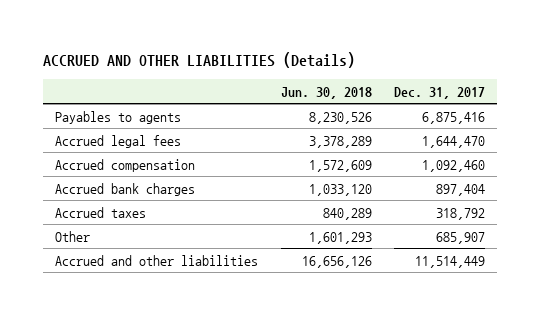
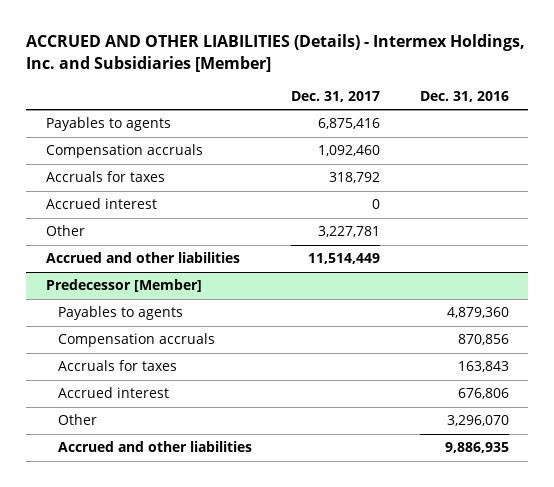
- ACCRUED AND OTHER LIABILITIES (Details)
+ ACCRUED AND OTHER LIABILITIES (Details) - Intermex Holdings, Inc. and Subsidiaries [Member]
- | Jun. 30, 2018 | Dec. 31, 2017
+ | Dec. 31, 2017 | Dec. 31, 2016
- Accrued legal fees | 3,378,289 | 1,644,470
- Accrued compensation | 1,572,609 | 1,092,460
- Accrued bank charges | 1,033,120 | 897,404
- Accrued taxes | 840,289 | 318,792
- Other | 1,601,293 | 685,907
+ Compensation accruals | 1,092,460 |
+ Accruals for taxes | 318,792 |
+ Accrued interest | 0 |
+ Other | 3,227,781 |
+ Predecessor [Member]
+ Payables to agents | | 4,879,360
+ Compensation accruals | | 870,856
+ Accruals for taxes | | 163,843
+ Accrued interest | | 676,806
+ Other | | 3,296,070
+ Accrued and other liabilities | | 9,886,935

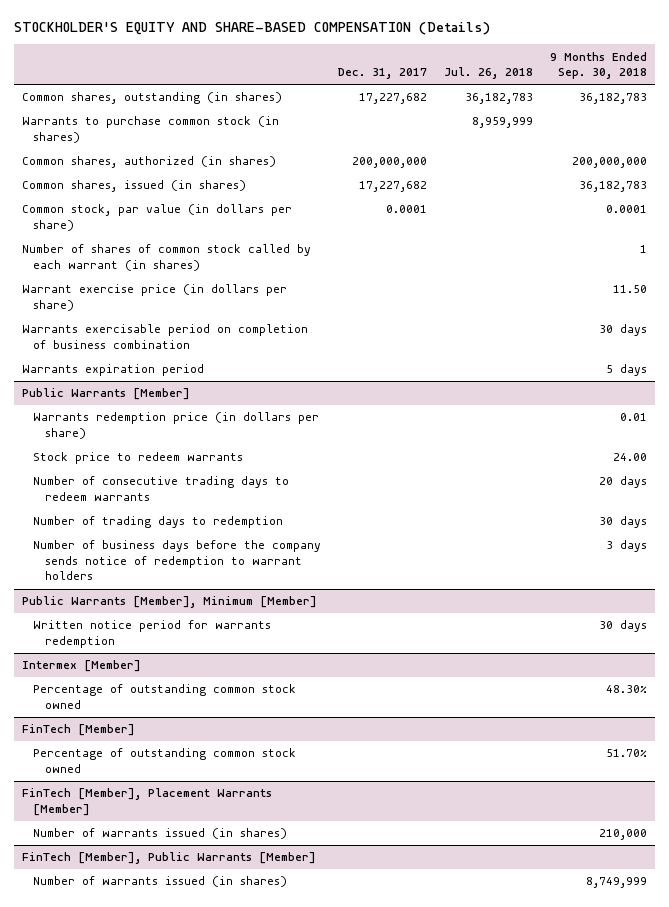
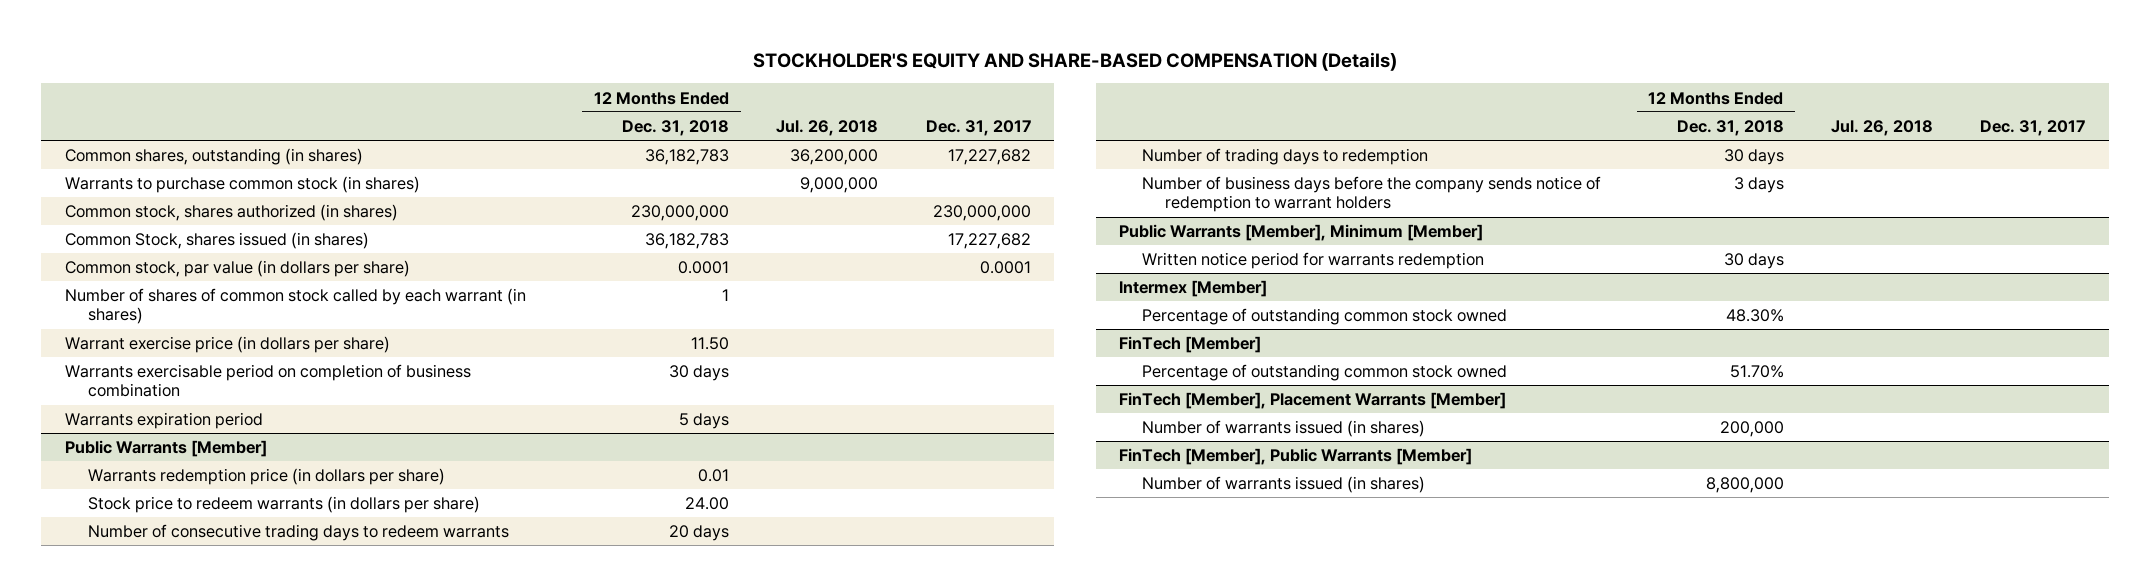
- | Dec. 31, 2017 | Jul. 26, 2018 | 9 Months Ended Sep. 30, 2018
+ | 12 Months Ended Dec. 31, 2018 | Jul. 26, 2018 | Dec. 31, 2017
- Common shares, outstanding (in shares) | 17,227,682 | 36,182,783 | 36,182,783
- Warrants to purchase common stock (in shares) | | 8,959,999 |
- Common shares, authorized (in shares) | 200,000,000 | | 200,000,000
- Common shares, issued (in shares) | 17,227,682 | | 36,182,783
+ Common shares, outstanding (in shares) | 36,182,783 | 36,200,000 | 17,227,682
+ Warrants to purchase common stock (in shares) | | 9,000,000 |
+ Common stock, shares authorized (in shares) | 230,000,000 | | 230,000,000
+ Common Stock, shares issued (in shares) | 36,182,783 | | 17,227,682
@ Public Warrants [Member]
- Stock price to redeem warrants | | | 24.00
+ Stock price to redeem warrants (in dollars per share) | 24.00 | |

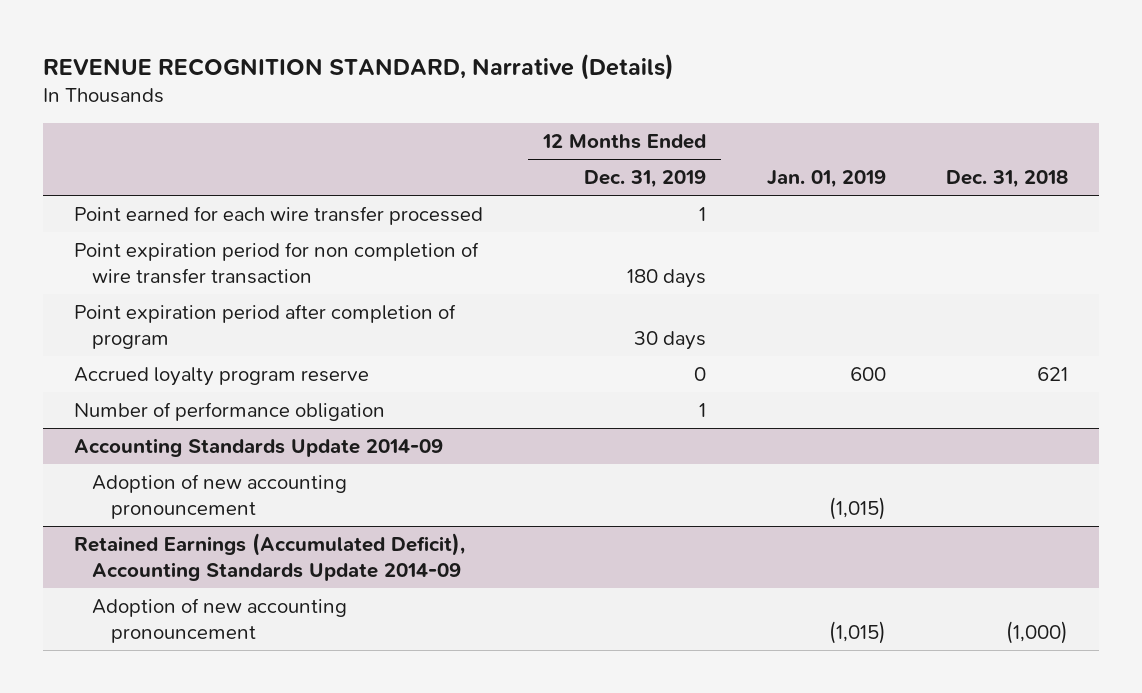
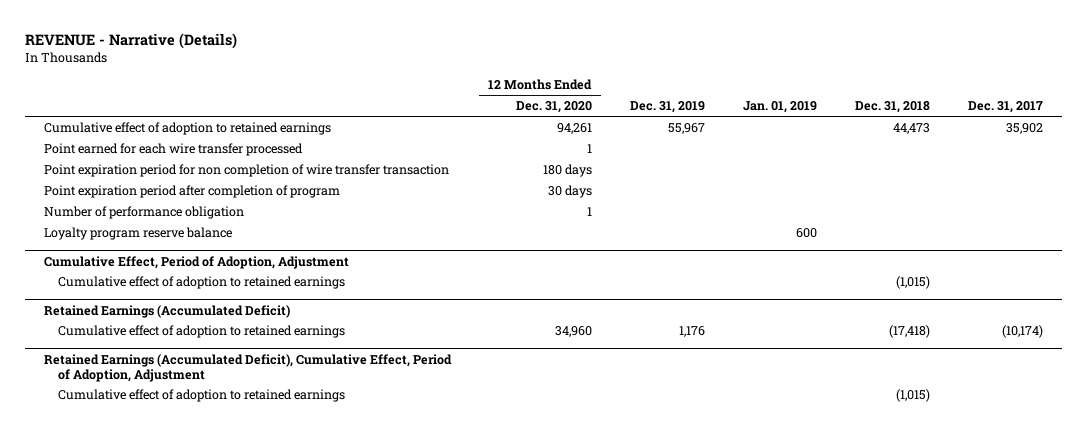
- REVENUE RECOGNITION STANDARD, Narrative (Details)
+ REVENUE - Narrative (Details)
- | 12 Months Ended Dec. 31, 2019 | Jan. 01, 2019 | Dec. 31, 2018
+ | 12 Months Ended Dec. 31, 2020 | Dec. 31, 2019 | Jan. 01, 2019 | Dec. 31, 2018 | Dec. 31, 2017
+ Cumulative effect of adoption to retained earnings | 94,261 | 55,967 | | 44,473 | 35,902
- Accrued loyalty program reserve | 0 | 600 | 621
- Accounting Standards Update 2014-09
- Adoption of new accounting pronouncement | | (1,015) |
- Retained Earnings (Accumulated Deficit), Accounting Standards Update 2014-09
- Adoption of new accounting pronouncement | | (1,015) | (1,000)
+ Loyalty program reserve balance | | | 600 | |
+ Cumulative Effect, Period of Adoption, Adjustment
+ Cumulative effect of adoption to retained earnings | | | | (1,015) |
+ Retained Earnings (Accumulated Deficit)
+ Cumulative effect of adoption to retained earnings | 34,960 | 1,176 | | (17,418) | (10,174)
+ Retained Earnings (Accumulated Deficit), Cumulative Effect, Period of Adoption, Adjustment
+ Cumulative effect of adoption to retained earnings | | | | (1,015) |

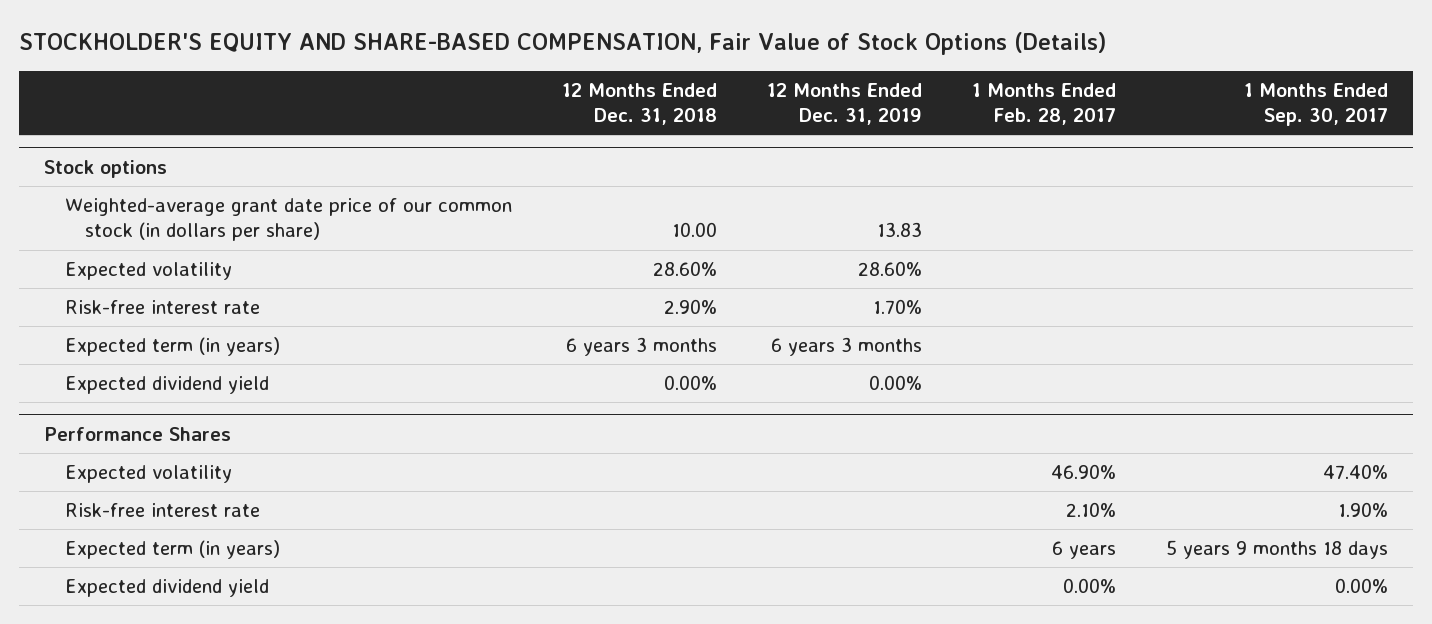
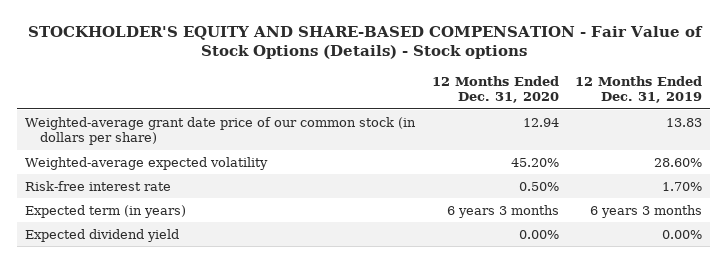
- STOCKHOLDER'S EQUITY AND SHARE-BASED COMPENSATION, Fair Value of Stock Options (Details)
+ STOCKHOLDER'S EQUITY AND SHARE-BASED COMPENSATION - Fair Value of Stock Options (Details) - Stock options
- | 12 Months Ended Dec. 31, 2018 | 12 Months Ended Dec. 31, 2019 | 1 Months Ended Feb. 28, 2017 | 1 Months Ended Sep. 30, 2017
+ | 12 Months Ended Dec. 31, 2020 | 12 Months Ended Dec. 31, 2019
- Stock options
- Expected volatility | 28.60% | 28.60% | |
+ Weighted-average expected volatility | 45.20% | 28.60%
- Performance Shares
- Expected volatility | | | 46.90% | 47.40%
- Risk-free interest rate | | | 2.10% | 1.90%
- Expected term (in years) | | | 6 years | 5 years 9 months 18 days
- Expected dividend yield | | | 0.00% | 0.00%

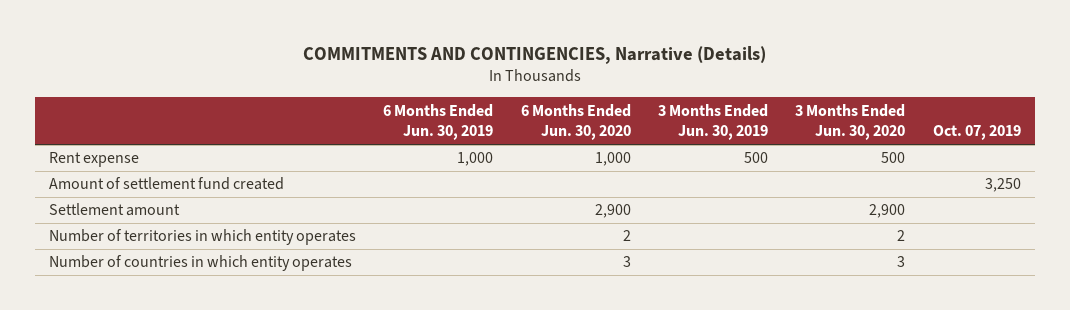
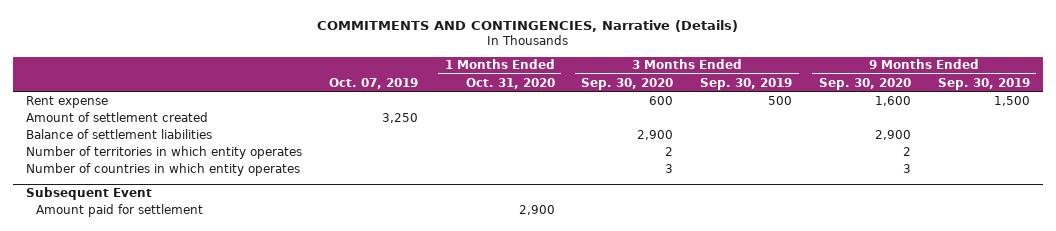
- | 6 Months Ended Jun. 30, 2019 | 6 Months Ended Jun. 30, 2020 | 3 Months Ended Jun. 30, 2019 | 3 Months Ended Jun. 30, 2020 | Oct. 07, 2019
+ | Oct. 07, 2019 | 1 Months Ended Oct. 31, 2020 | 3 Months Ended Sep. 30, 2020 | 3 Months Ended Sep. 30, 2019 | 9 Months Ended Sep. 30, 2020 | 9 Months Ended Sep. 30, 2019
- Amount of settlement fund created | | | | | 3,250
- Settlement amount | | 2,900 | | 2,900 |
+ Amount of settlement created | 3,250 | | | | |
+ Balance of settlement liabilities | | | 2,900 | | 2,900 |
+ Subsequent Event
+ Amount paid for settlement | | 2,900 | | | |

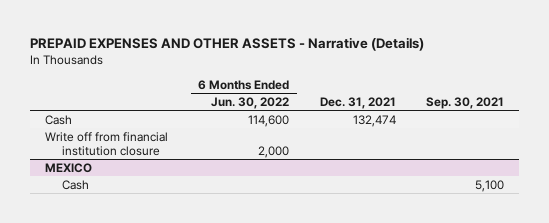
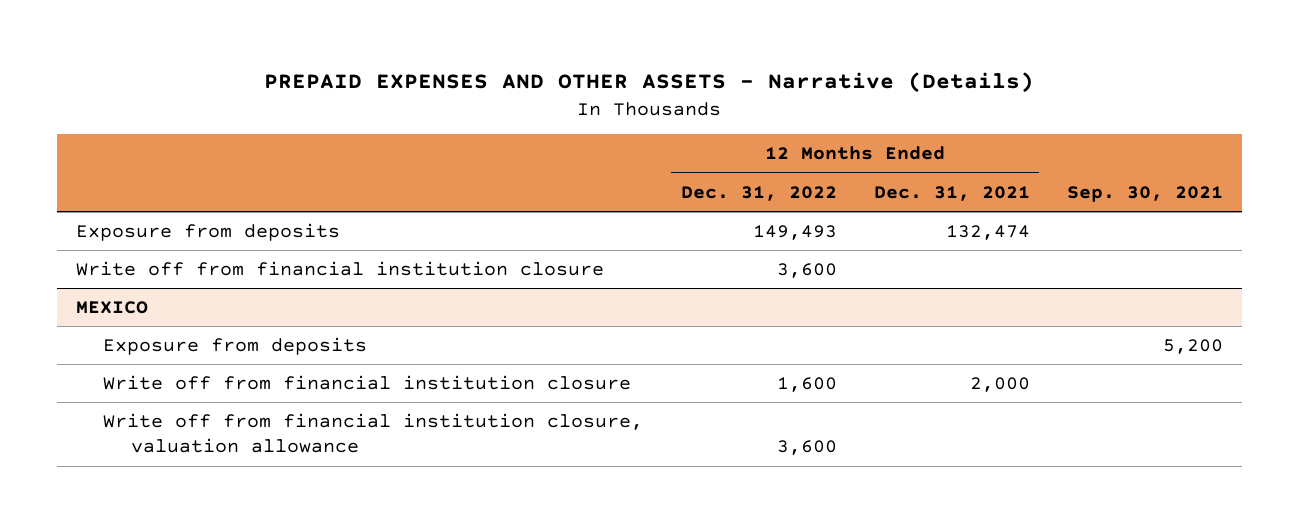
- | 6 Months Ended Jun. 30, 2022 | Dec. 31, 2021 | Sep. 30, 2021
+ | 12 Months Ended Dec. 31, 2022 | 12 Months Ended Dec. 31, 2021 | Sep. 30, 2021
- Cash | 114,600 | 132,474 |
+ Exposure from deposits | 149,493 | 132,474 |
@ MEXICO
- Cash | | | 5,100
+ Exposure from deposits | | | 5,200
+ Write off from financial institution closure | 1,600 | 2,000 |
+ Write off from financial institution closure, valuation allowance | 3,600 | |

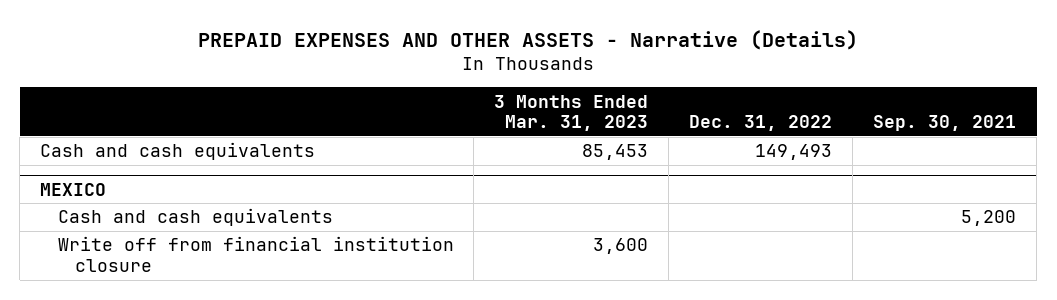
- | 12 Months Ended Dec. 31, 2022 | 12 Months Ended Dec. 31, 2021 | Sep. 30, 2021
+ | 3 Months Ended Mar. 31, 2023 | Dec. 31, 2022 | Sep. 30, 2021
- Exposure from deposits | 149,493 | 132,474 |
- Write off from financial institution closure | 3,600 | |
+ Cash and cash equivalents | 85,453 | 149,493 |
@ MEXICO
- Exposure from deposits | | | 5,200
+ Cash and cash equivalents | | | 5,200
- Write off from financial institution closure, valuation allowance | 3,600 | |

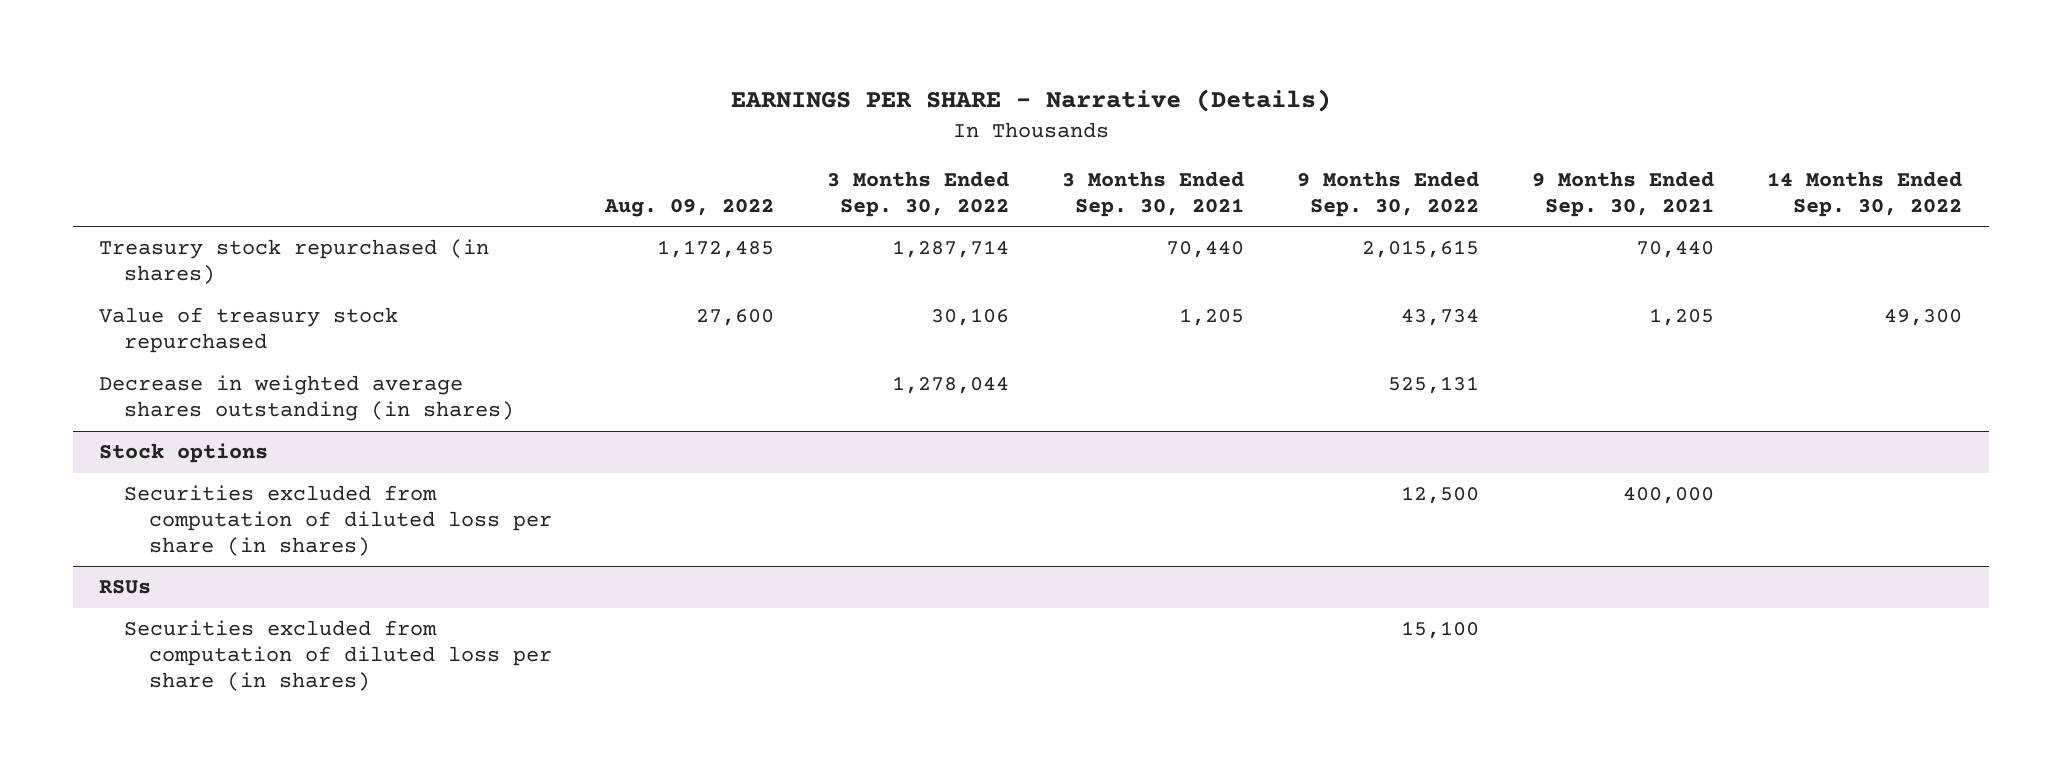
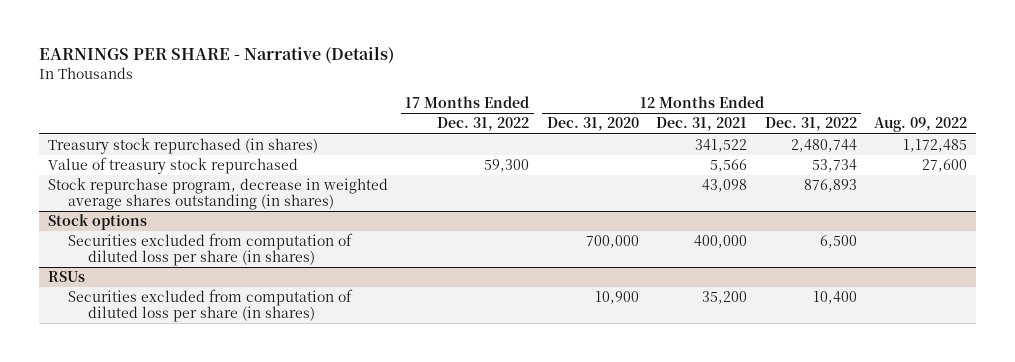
- | Aug. 09, 2022 | 3 Months Ended Sep. 30, 2022 | 3 Months Ended Sep. 30, 2021 | 9 Months Ended Sep. 30, 2022 | 9 Months Ended Sep. 30, 2021 | 14 Months Ended Sep. 30, 2022
+ | 17 Months Ended Dec. 31, 2022 | 12 Months Ended Dec. 31, 2020 | 12 Months Ended Dec. 31, 2021 | 12 Months Ended Dec. 31, 2022 | Aug. 09, 2022
- Decrease in weighted average shares outstanding (in shares) | | 1,278,044 | | 525,131 | |
+ Stock repurchase program, decrease in weighted average shares outstanding (in shares) | | | 43,098 | 876,893 |

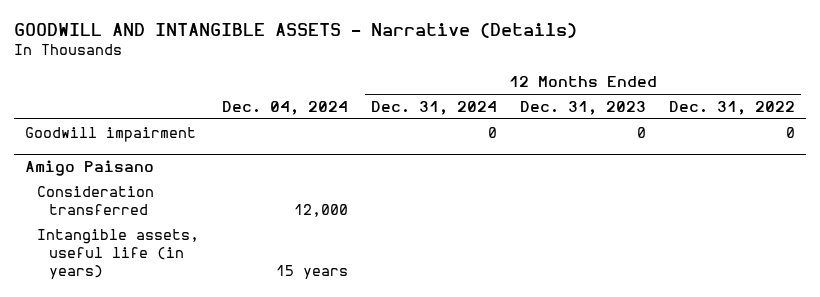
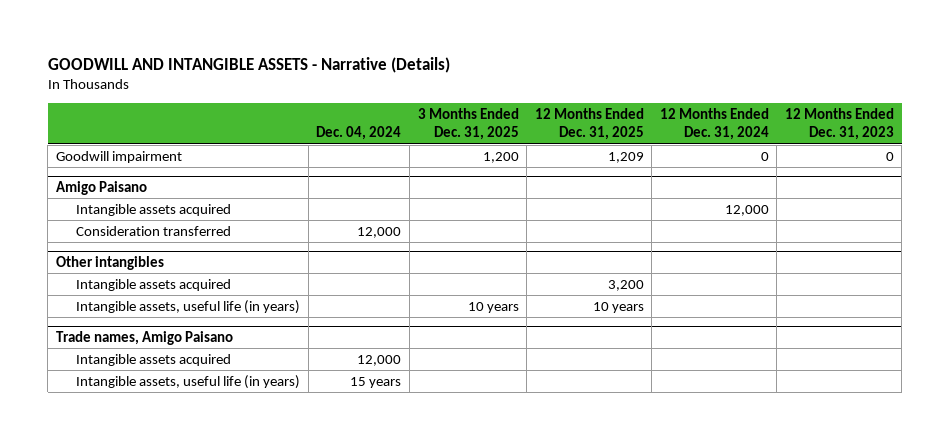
- | Dec. 04, 2024 | 12 Months Ended Dec. 31, 2024 | 12 Months Ended Dec. 31, 2023 | 12 Months Ended Dec. 31, 2022
+ | Dec. 04, 2024 | 3 Months Ended Dec. 31, 2025 | 12 Months Ended Dec. 31, 2025 | 12 Months Ended Dec. 31, 2024 | 12 Months Ended Dec. 31, 2023
@ Amigo Paisano
+ Intangible assets acquired | | | | 12,000 |
- Intangible assets, useful life (in years) | 15 years | | |
+ Other intangibles
+ Intangible assets acquired | | | 3,200 | |
+ Intangible assets, useful life (in years) | | 10 years | 10 years | |
+ Trade names, Amigo Paisano
+ Intangible assets acquired | 12,000 | | | |
+ Intangible assets, useful life (in years) | 15 years | | | |

